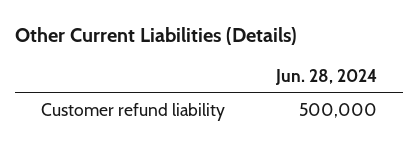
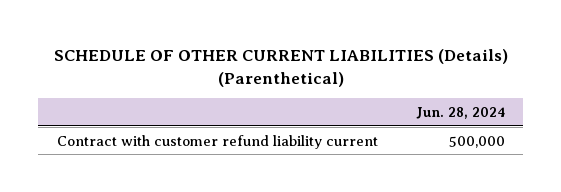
- Other Current Liabilities (Details)
+ SCHEDULE OF OTHER CURRENT LIABILITIES (Details) (Parenthetical)
- Customer refund liability | 500,000
+ Contract with customer refund liability current | 500,000

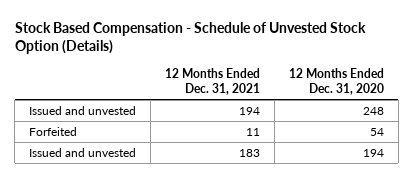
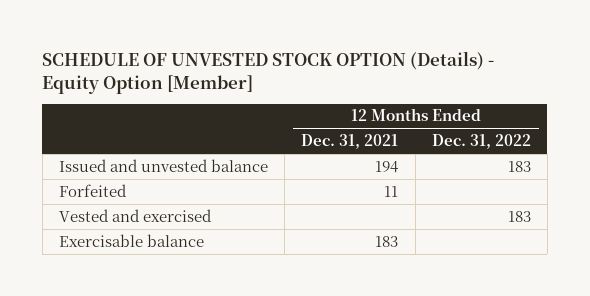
- Stock Based Compensation - Schedule of Unvested Stock Option (Details)
+ SCHEDULE OF UNVESTED STOCK OPTION (Details) - Equity Option [Member]
- | 12 Months Ended Dec. 31, 2021 | 12 Months Ended Dec. 31, 2020
+ | 12 Months Ended Dec. 31, 2021 | 12 Months Ended Dec. 31, 2022
- Issued and unvested | 194 | 248
+ Issued and unvested balance | 194 | 183
- Issued and unvested | 183 | 194
+ Vested and exercised | | 183
+ Exercisable balance | 183 |

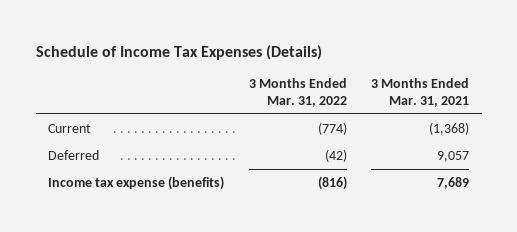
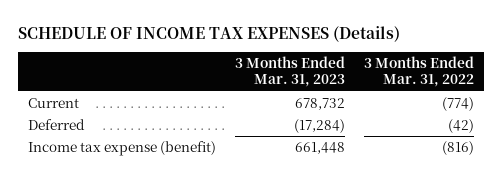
- Schedule of Income Tax Expenses (Details)
+ SCHEDULE OF INCOME TAX EXPENSES (Details)
- | 3 Months Ended Mar. 31, 2022 | 3 Months Ended Mar. 31, 2021
+ | 3 Months Ended Mar. 31, 2023 | 3 Months Ended Mar. 31, 2022
- Income tax expense (benefits) | (816) | 7,689
+ Income tax expense (benefit) | 661,448 | (816)

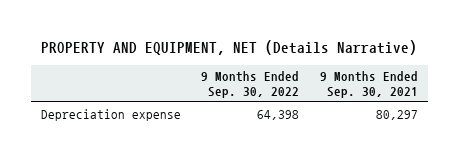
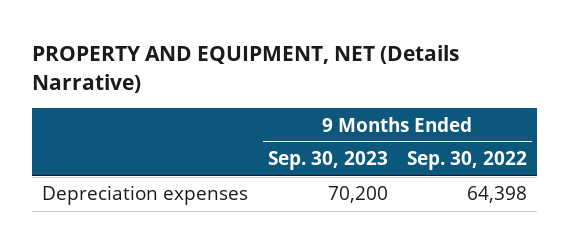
- | 9 Months Ended Sep. 30, 2022 | 9 Months Ended Sep. 30, 2021
+ | 9 Months Ended Sep. 30, 2023 | 9 Months Ended Sep. 30, 2022
- Depreciation expense | 64,398 | 80,297
+ Depreciation expenses | 70,200 | 64,398

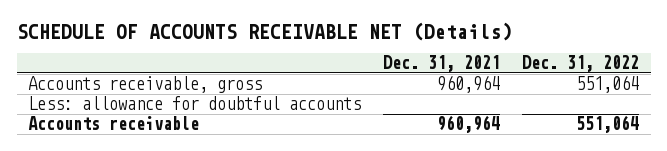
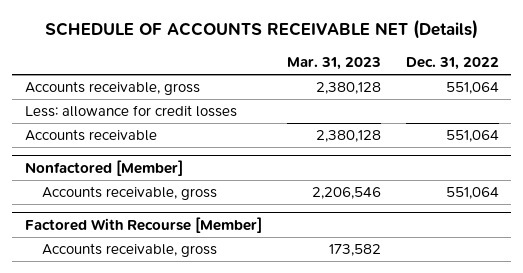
- | Dec. 31, 2021 | Dec. 31, 2022
+ | Mar. 31, 2023 | Dec. 31, 2022
- Less: allowance for doubtful accounts
+ Less: allowance for credit losses
+ Nonfactored [Member]
+ Accounts receivable, gross | 2,206,546 | 551,064
+ Factored With Recourse [Member]
+ Accounts receivable, gross | 173,582 |

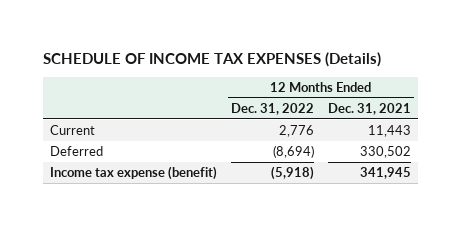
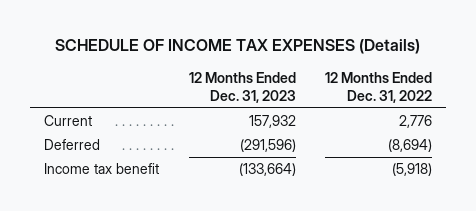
- | 12 Months Ended Dec. 31, 2022 | 12 Months Ended Dec. 31, 2021
+ | 12 Months Ended Dec. 31, 2023 | 12 Months Ended Dec. 31, 2022
- Income tax expense (benefit) | (5,918) | 341,945
+ Income tax benefit | (133,664) | (5,918)

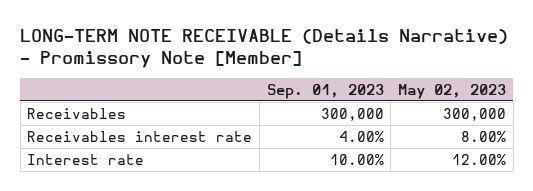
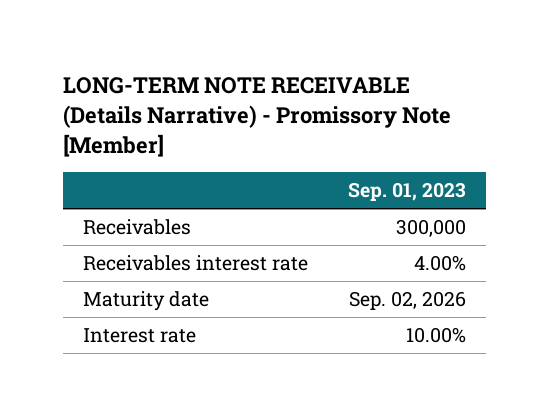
- | Sep. 01, 2023 | May 02, 2023
+ | Sep. 01, 2023
+ Maturity date | Sep. 02, 2026

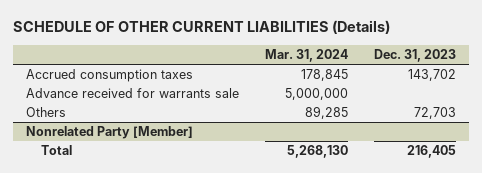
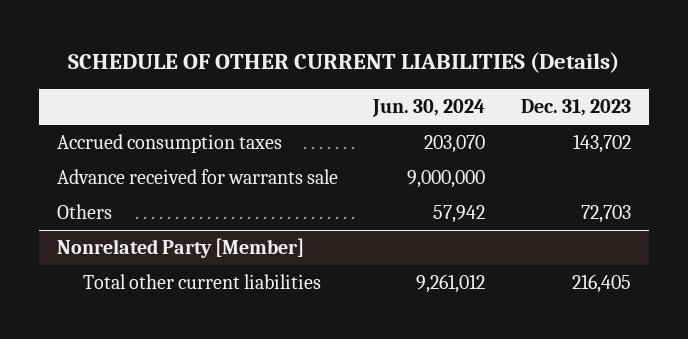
- | Mar. 31, 2024 | Dec. 31, 2023
+ | Jun. 30, 2024 | Dec. 31, 2023
@ Nonrelated Party [Member]
- Total | 5,268,130 | 216,405
+ Total other current liabilities | 9,261,012 | 216,405

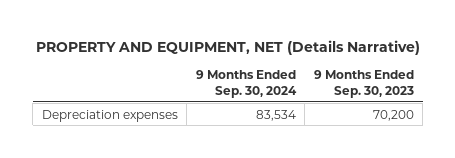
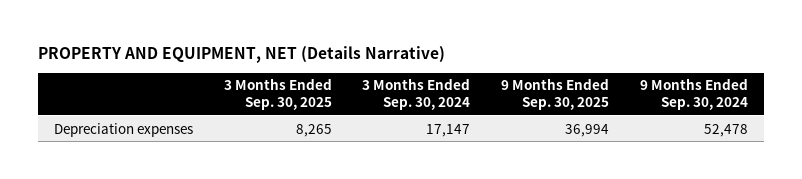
- | 9 Months Ended Sep. 30, 2024 | 9 Months Ended Sep. 30, 2023
+ | 3 Months Ended Sep. 30, 2025 | 3 Months Ended Sep. 30, 2024 | 9 Months Ended Sep. 30, 2025 | 9 Months Ended Sep. 30, 2024
- Depreciation expenses | 83,534 | 70,200
+ Depreciation expenses | 8,265 | 17,147 | 36,994 | 52,478

